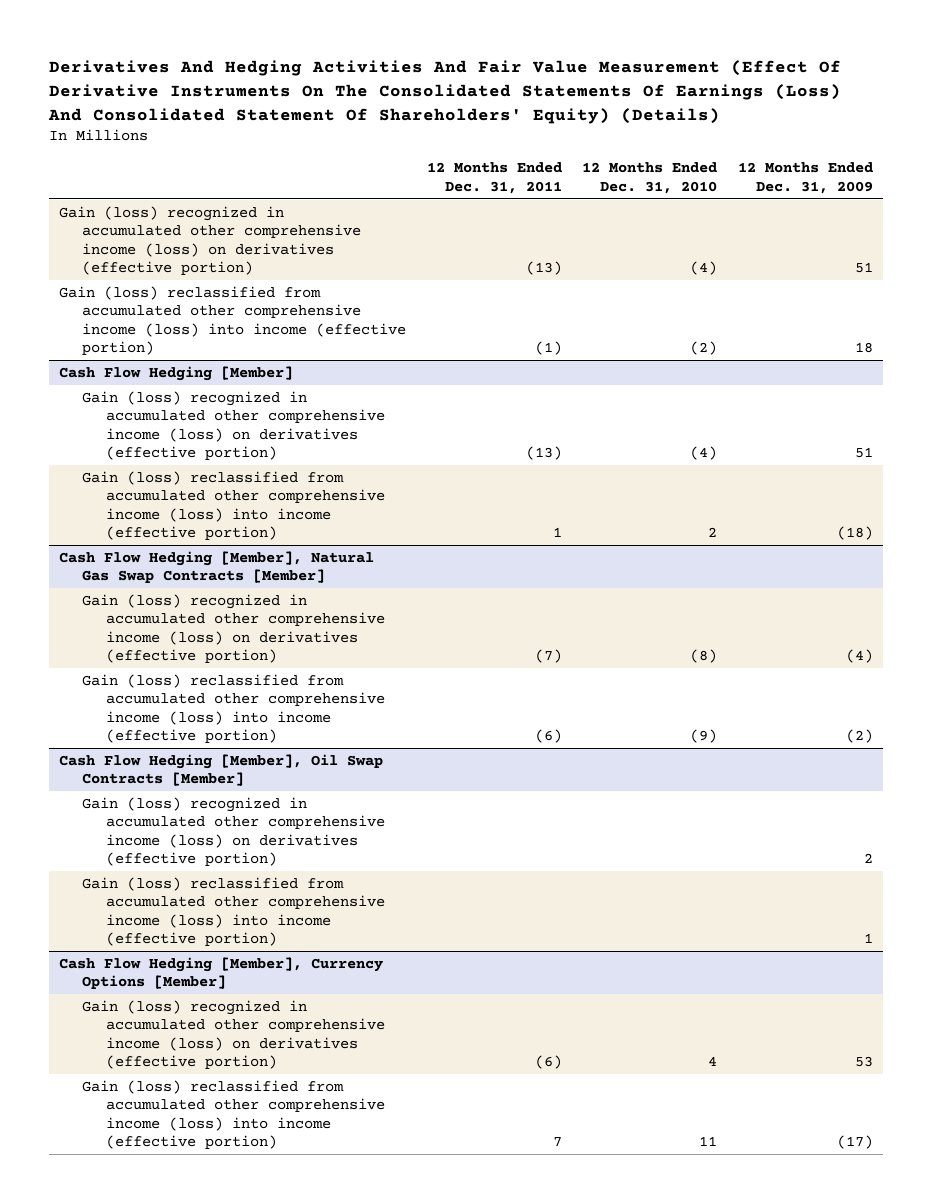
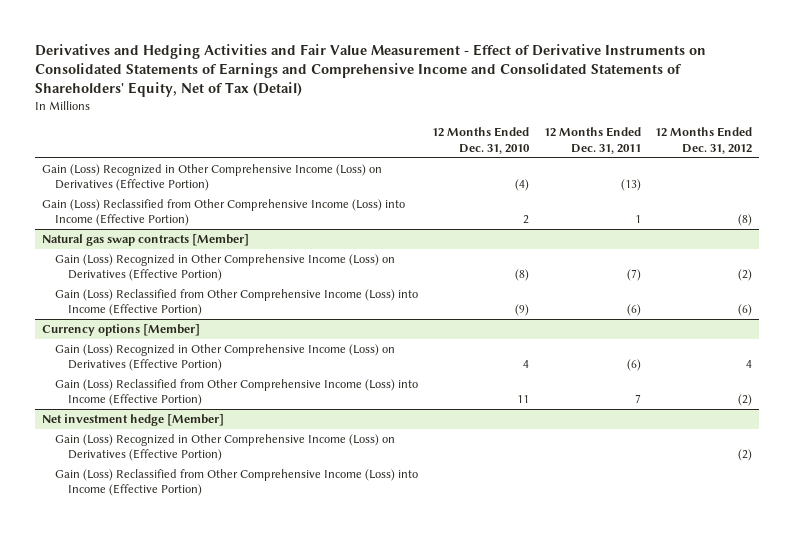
- Derivatives And Hedging Activities And Fair Value Measurement (Effect Of Derivative Instruments On The Consolidated Statements Of Earnings (Loss) And Consolidated Statement Of Shareholders' Equity) (Details)
+ Derivatives and Hedging Activities and Fair Value Measurement - Effect of Derivative Instruments on Consolidated Statements of Earnings and Comprehensive Income and Consolidated Statements of Shareholders' Equity, Net of Tax (Detail)
- | 12 Months Ended Dec. 31, 2011 | 12 Months Ended Dec. 31, 2010 | 12 Months Ended Dec. 31, 2009
+ | 12 Months Ended Dec. 31, 2010 | 12 Months Ended Dec. 31, 2011 | 12 Months Ended Dec. 31, 2012
- Gain (loss) recognized in accumulated other comprehensive income (loss) on derivatives (effective portion) | (13) | (4) | 51
- Gain (loss) reclassified from accumulated other comprehensive income (loss) into income (effective portion) | (1) | (2) | 18
- Cash Flow Hedging [Member]
- Gain (loss) recognized in accumulated other comprehensive income (loss) on derivatives (effective portion) | (13) | (4) | 51
- Gain (loss) reclassified from accumulated other comprehensive income (loss) into income (effective portion) | 1 | 2 | (18)
- Cash Flow Hedging [Member], Natural Gas Swap Contracts [Member]
- Gain (loss) recognized in accumulated other comprehensive income (loss) on derivatives (effective portion) | (7) | (8) | (4)
- Gain (loss) reclassified from accumulated other comprehensive income (loss) into income (effective portion) | (6) | (9) | (2)
- Cash Flow Hedging [Member], Oil Swap Contracts [Member]
- Gain (loss) recognized in accumulated other comprehensive income (loss) on derivatives (effective portion) | | | 2
- Gain (loss) reclassified from accumulated other comprehensive income (loss) into income (effective portion) | | | 1
- Cash Flow Hedging [Member], Currency Options [Member]
- Gain (loss) recognized in accumulated other comprehensive income (loss) on derivatives (effective portion) | (6) | 4 | 53
- Gain (loss) reclassified from accumulated other comprehensive income (loss) into income (effective portion) | 7 | 11 | (17)
+ Gain (Loss) Recognized in Other Comprehensive Income (Loss) on Derivatives (Effective Portion) | (4) | (13) |
+ Gain (Loss) Reclassified from Other Comprehensive Income (Loss) into Income (Effective Portion) | 2 | 1 | (8)
+ Natural gas swap contracts [Member]
+ Gain (Loss) Recognized in Other Comprehensive Income (Loss) on Derivatives (Effective Portion) | (8) | (7) | (2)
+ Gain (Loss) Reclassified from Other Comprehensive Income (Loss) into Income (Effective Portion) | (9) | (6) | (6)
+ Currency options [Member]
+ Gain (Loss) Recognized in Other Comprehensive Income (Loss) on Derivatives (Effective Portion) | 4 | (6) | 4
+ Gain (Loss) Reclassified from Other Comprehensive Income (Loss) into Income (Effective Portion) | 11 | 7 | (2)
+ Net investment hedge [Member]
+ Gain (Loss) Recognized in Other Comprehensive Income (Loss) on Derivatives (Effective Portion) | | | (2)
+ Gain (Loss) Reclassified from Other Comprehensive Income (Loss) into Income (Effective Portion)

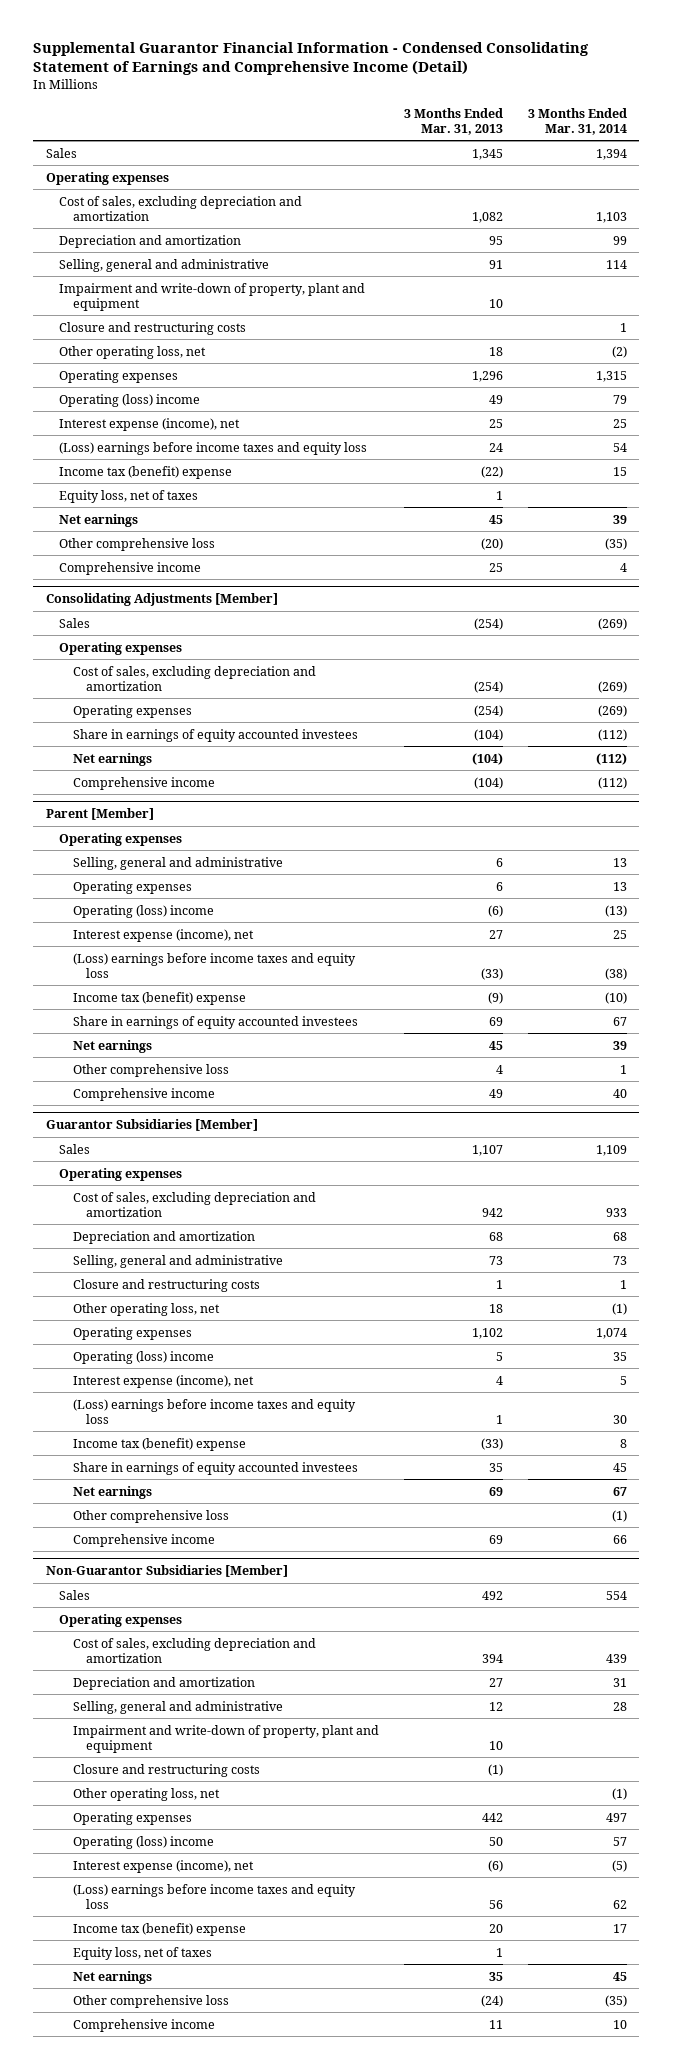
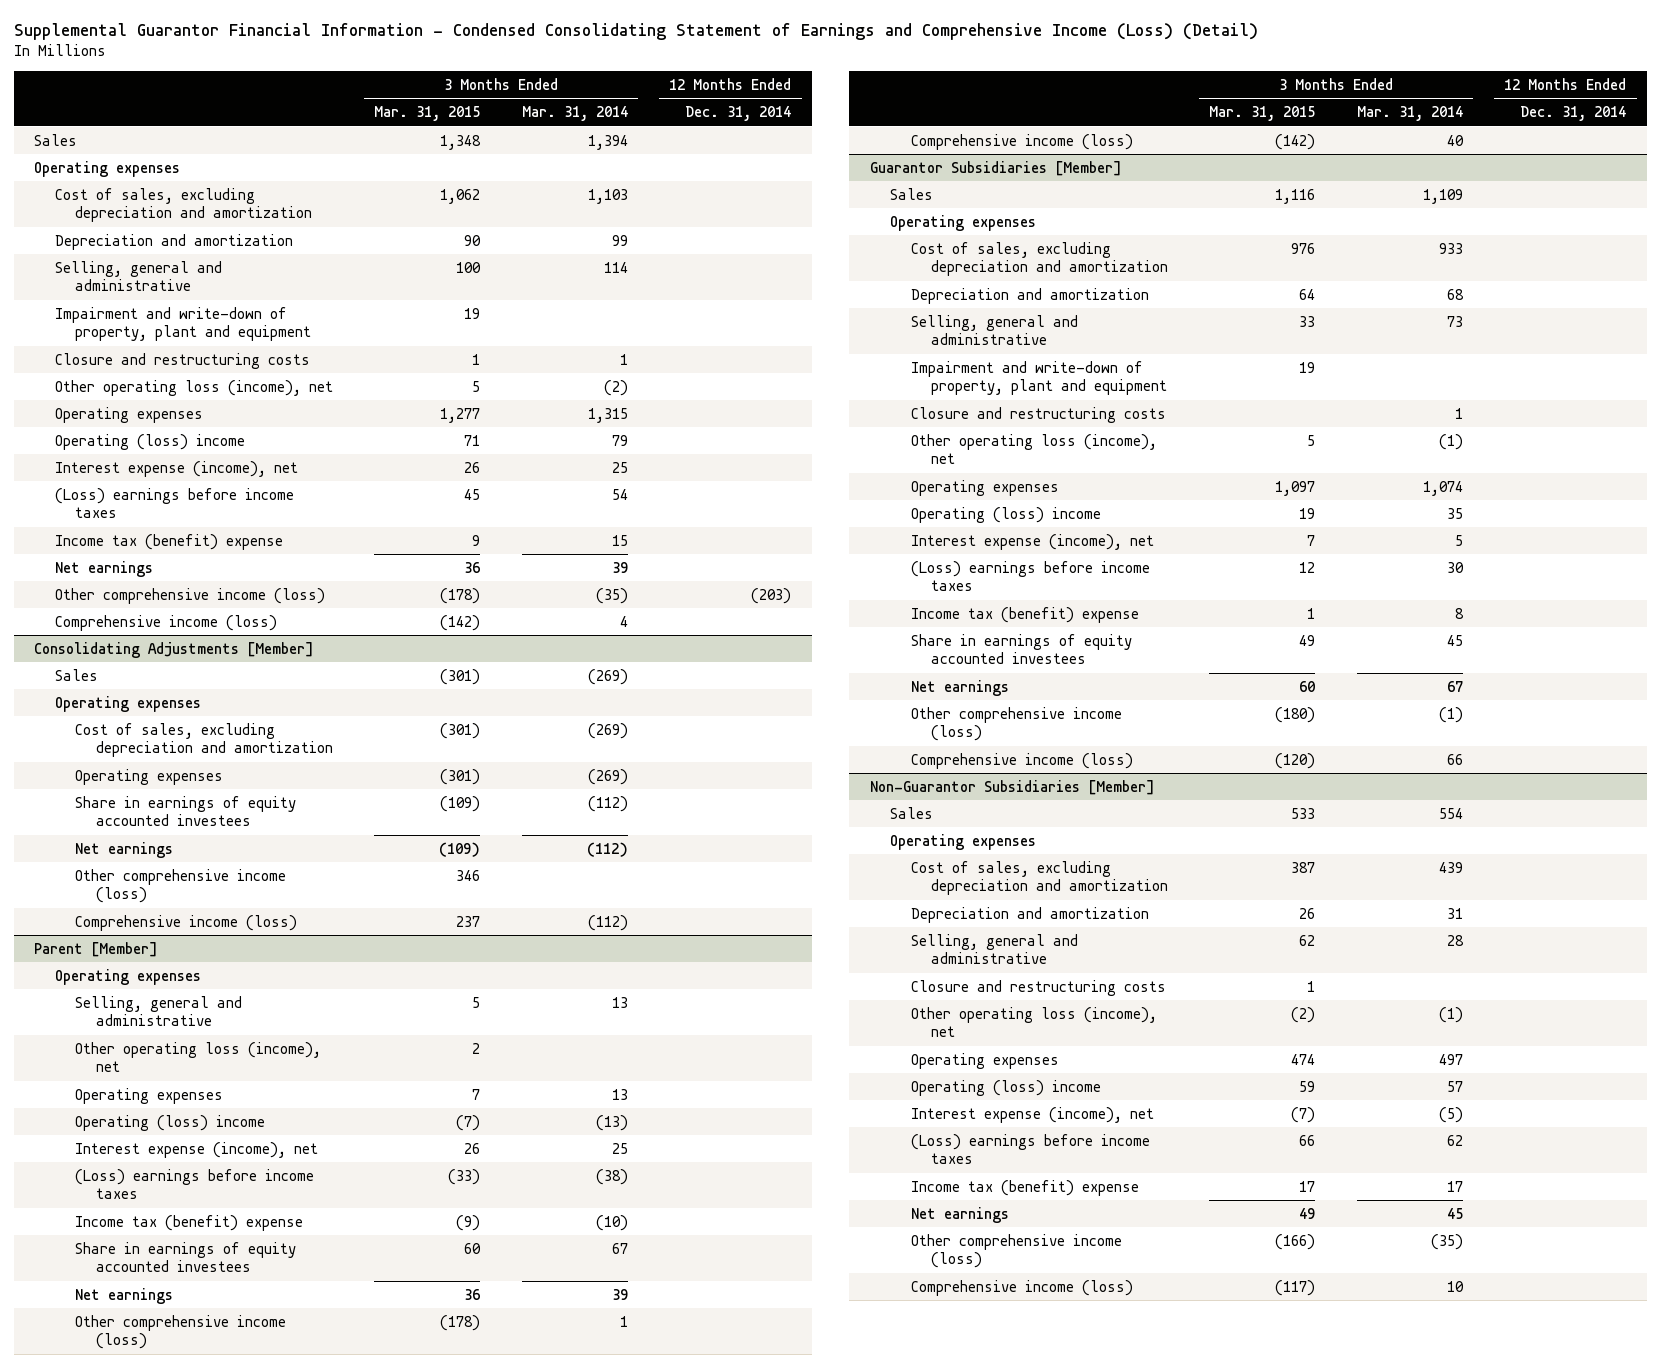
- Supplemental Guarantor Financial Information - Condensed Consolidating Statement of Earnings and Comprehensive Income (Detail)
+ Supplemental Guarantor Financial Information - Condensed Consolidating Statement of Earnings and Comprehensive Income (Loss) (Detail)
- | 3 Months Ended Mar. 31, 2013 | 3 Months Ended Mar. 31, 2014
+ | 3 Months Ended Mar. 31, 2015 | 3 Months Ended Mar. 31, 2014 | 12 Months Ended Dec. 31, 2014
- Other operating loss, net | 18 | (2)
+ Other operating loss (income), net | 5 | (2) |
- (Loss) earnings before income taxes and equity loss | 24 | 54
+ (Loss) earnings before income taxes | 45 | 54 |
- Equity loss, net of taxes | 1 |
- Other comprehensive loss | (20) | (35)
- Comprehensive income | 25 | 4
+ Other comprehensive income (loss) | (178) | (35) | (203)
+ Comprehensive income (loss) | (142) | 4 |
@ Consolidating Adjustments [Member]
- Comprehensive income | (104) | (112)
+ Other comprehensive income (loss) | 346 | |
+ Comprehensive income (loss) | 237 | (112) |
@ Parent [Member]
+ Other operating loss (income), net | 2 | |
- (Loss) earnings before income taxes and equity loss | (33) | (38)
+ (Loss) earnings before income taxes | (33) | (38) |
- Other comprehensive loss | 4 | 1
- Comprehensive income | 49 | 40
+ Other comprehensive income (loss) | (178) | 1 |
+ Comprehensive income (loss) | (142) | 40 |
@ Guarantor Subsidiaries [Member]
+ Impairment and write-down of property, plant and equipment | 19 | |
- Other operating loss, net | 18 | (1)
+ Other operating loss (income), net | 5 | (1) |
- (Loss) earnings before income taxes and equity loss | 1 | 30
+ (Loss) earnings before income taxes | 12 | 30 |
- Other comprehensive loss | | (1)
- Comprehensive income | 69 | 66
+ Other comprehensive income (loss) | (180) | (1) |
+ Comprehensive income (loss) | (120) | 66 |
@ Non-Guarantor Subsidiaries [Member]
- Impairment and write-down of property, plant and equipment | 10 |
- Other operating loss, net | | (1)
+ Other operating loss (income), net | (2) | (1) |
- (Loss) earnings before income taxes and equity loss | 56 | 62
+ (Loss) earnings before income taxes | 66 | 62 |
- Equity loss, net of taxes | 1 |
- Other comprehensive loss | (24) | (35)
- Comprehensive income | 11 | 10
+ Other comprehensive income (loss) | (166) | (35) |
+ Comprehensive income (loss) | (117) | 10 |

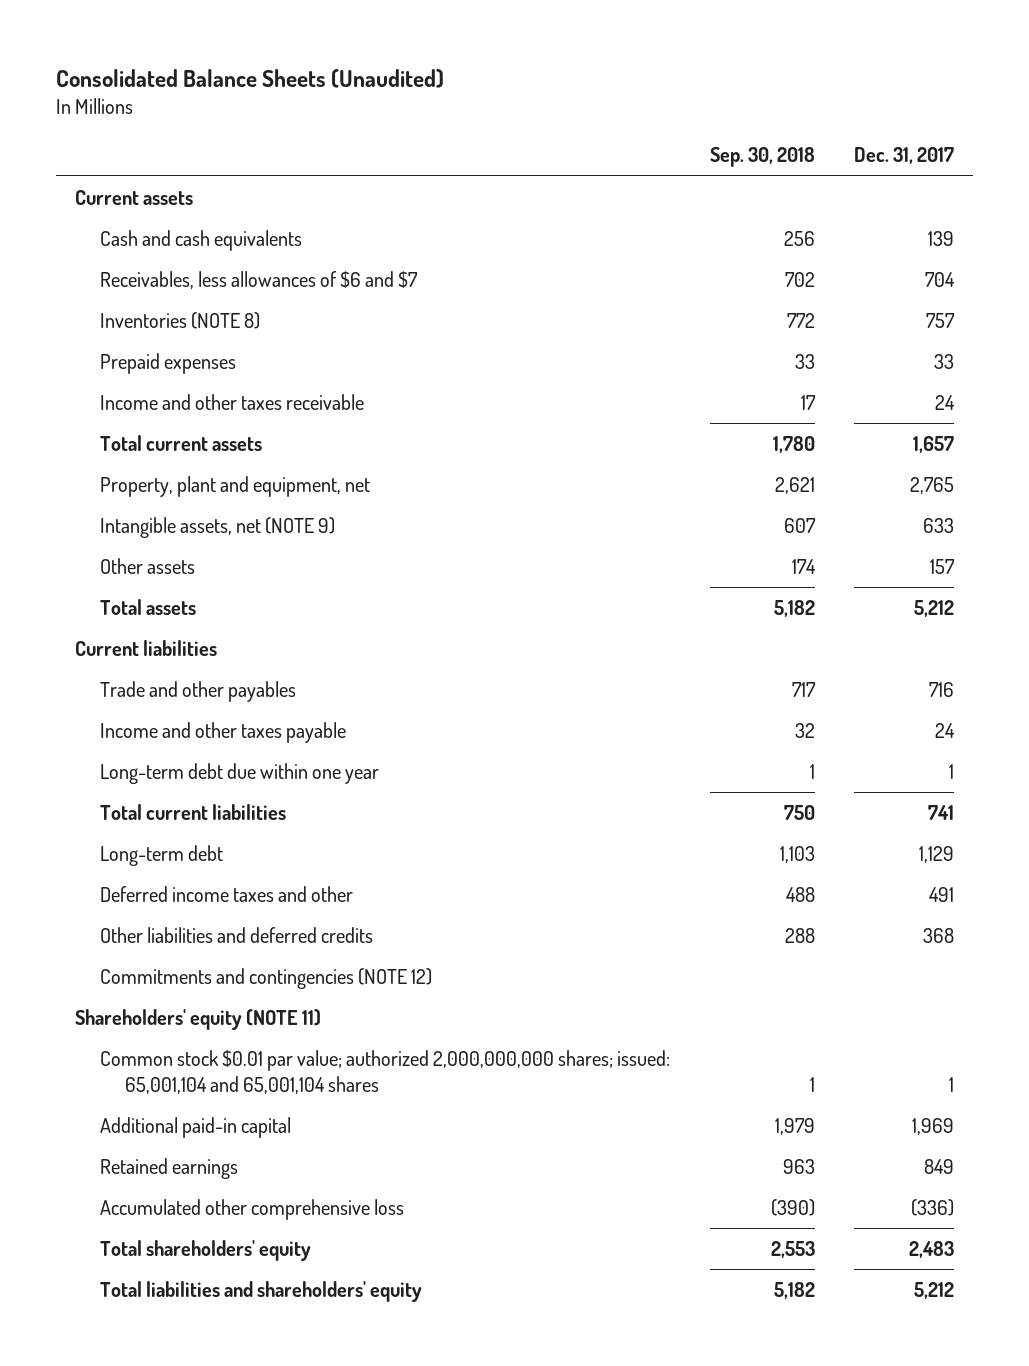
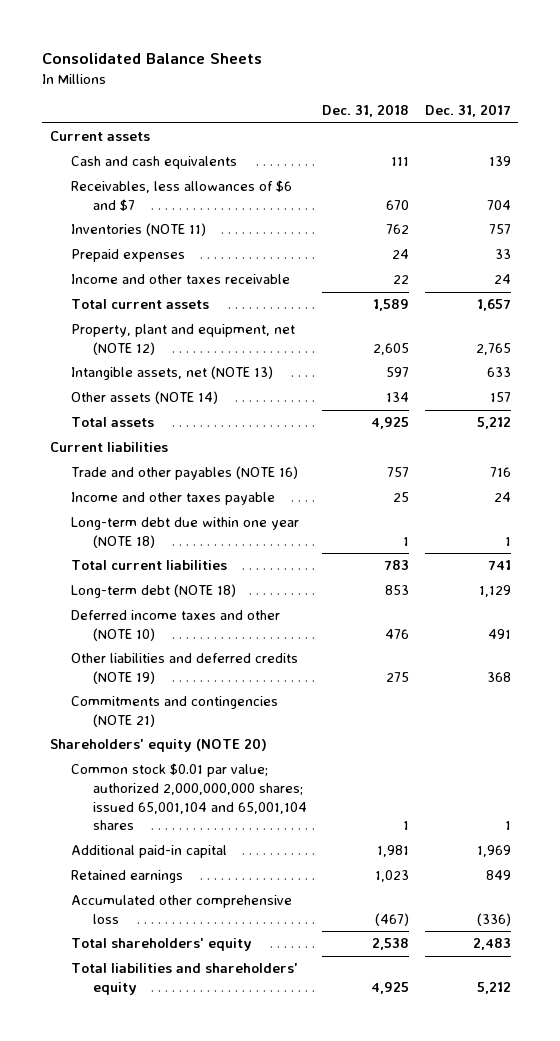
- Consolidated Balance Sheets (Unaudited)
+ Consolidated Balance Sheets
- | Sep. 30, 2018 | Dec. 31, 2017
+ | Dec. 31, 2018 | Dec. 31, 2017
- Inventories (NOTE 8) | 772 | 757
+ Inventories (NOTE 11) | 762 | 757
- Property, plant and equipment, net | 2,621 | 2,765
- Intangible assets, net (NOTE 9) | 607 | 633
- Other assets | 174 | 157
+ Property, plant and equipment, net (NOTE 12) | 2,605 | 2,765
+ Intangible assets, net (NOTE 13) | 597 | 633
+ Other assets (NOTE 14) | 134 | 157
- Trade and other payables | 717 | 716
+ Trade and other payables (NOTE 16) | 757 | 716
- Long-term debt due within one year | 1 | 1
+ Long-term debt due within one year (NOTE 18) | 1 | 1
- Long-term debt | 1,103 | 1,129
- Deferred income taxes and other | 488 | 491
- Other liabilities and deferred credits | 288 | 368
- Commitments and contingencies (NOTE 12)
- Shareholders' equity (NOTE 11)
- Common stock $0.01 par value; authorized 2,000,000,000 shares; issued: 65,001,104 and 65,001,104 shares | 1 | 1
+ Long-term debt (NOTE 18) | 853 | 1,129
+ Deferred income taxes and other (NOTE 10) | 476 | 491
+ Other liabilities and deferred credits (NOTE 19) | 275 | 368
+ Commitments and contingencies (NOTE 21)
+ Shareholders' equity (NOTE 20)
+ Common stock $0.01 par value; authorized 2,000,000,000 shares; issued 65,001,104 and 65,001,104 shares | 1 | 1

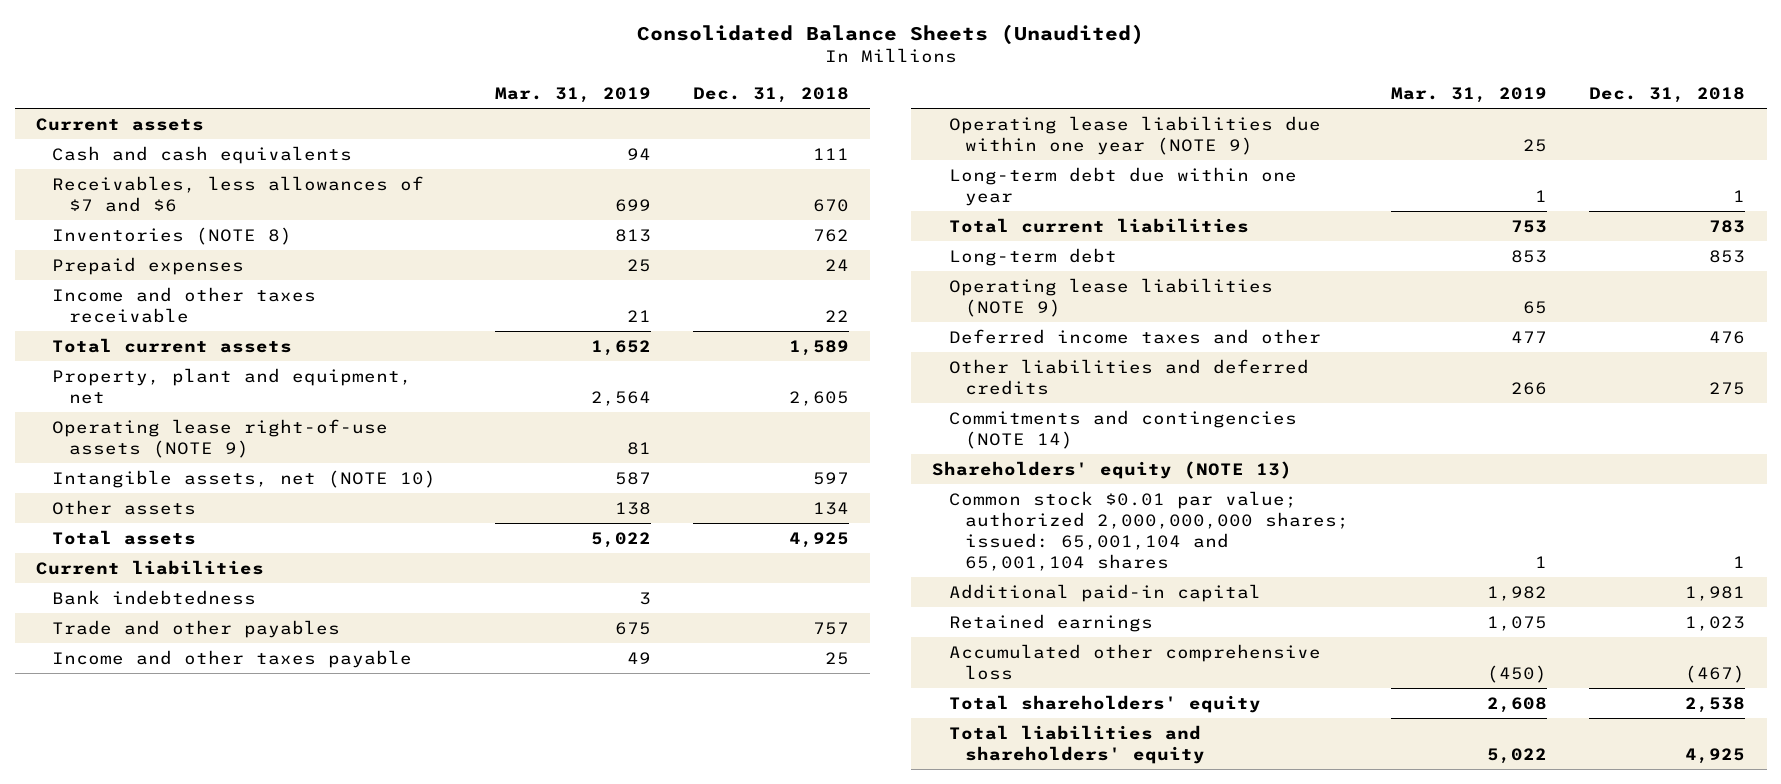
- Consolidated Balance Sheets
+ Consolidated Balance Sheets (Unaudited)
- | Dec. 31, 2018 | Dec. 31, 2017
+ | Mar. 31, 2019 | Dec. 31, 2018
- Receivables, less allowances of $6 and $7 | 670 | 704
- Inventories (NOTE 11) | 762 | 757
+ Receivables, less allowances of $7 and $6 | 699 | 670
+ Inventories (NOTE 8) | 813 | 762
- Property, plant and equipment, net (NOTE 12) | 2,605 | 2,765
- Intangible assets, net (NOTE 13) | 597 | 633
- Other assets (NOTE 14) | 134 | 157
+ Property, plant and equipment, net | 2,564 | 2,605
+ Operating lease right-of-use assets (NOTE 9) | 81 |
+ Intangible assets, net (NOTE 10) | 587 | 597
+ Other assets | 138 | 134
- Trade and other payables (NOTE 16) | 757 | 716
+ Bank indebtedness | 3 |
+ Trade and other payables | 675 | 757
- Long-term debt due within one year (NOTE 18) | 1 | 1
+ Operating lease liabilities due within one year (NOTE 9) | 25 |
+ Long-term debt due within one year | 1 | 1
- Long-term debt (NOTE 18) | 853 | 1,129
- Deferred income taxes and other (NOTE 10) | 476 | 491
- Other liabilities and deferred credits (NOTE 19) | 275 | 368
- Commitments and contingencies (NOTE 21)
- Shareholders' equity (NOTE 20)
- Common stock $0.01 par value; authorized 2,000,000,000 shares; issued 65,001,104 and 65,001,104 shares | 1 | 1
+ Long-term debt | 853 | 853
+ Operating lease liabilities (NOTE 9) | 65 |
+ Deferred income taxes and other | 477 | 476
+ Other liabilities and deferred credits | 266 | 275
+ Commitments and contingencies (NOTE 14)
+ Shareholders' equity (NOTE 13)
+ Common stock $0.01 par value; authorized 2,000,000,000 shares; issued: 65,001,104 and 65,001,104 shares | 1 | 1

